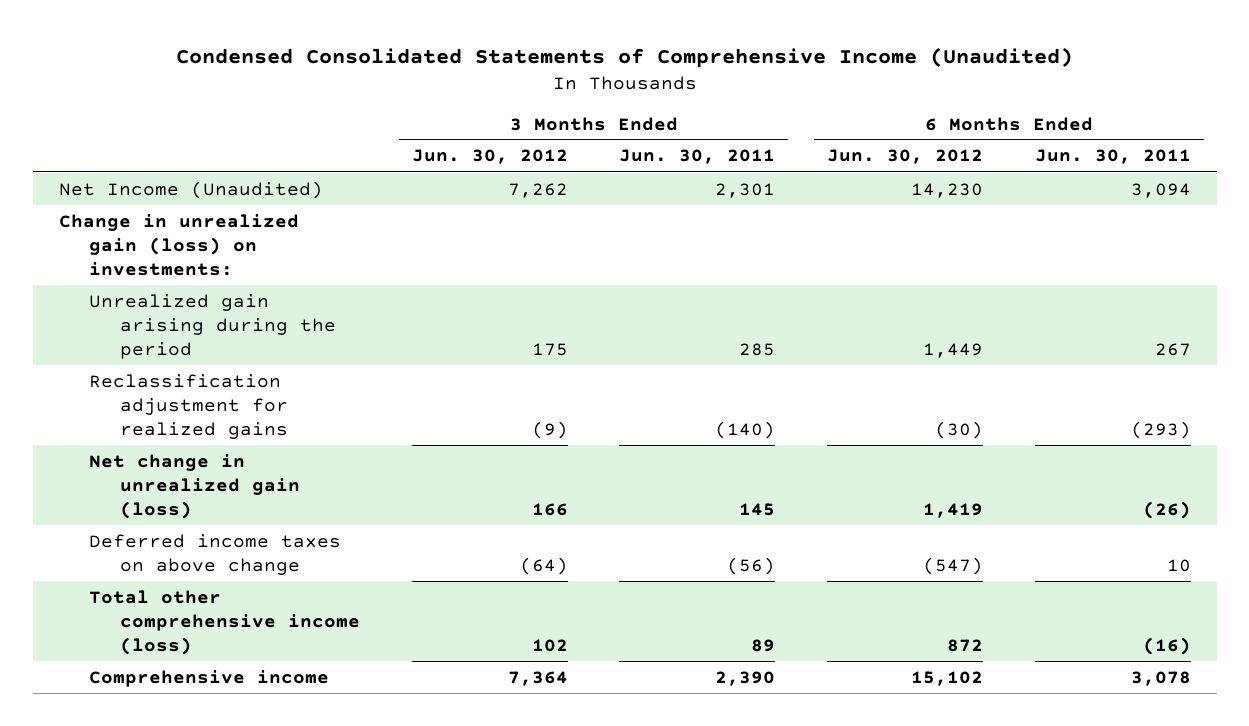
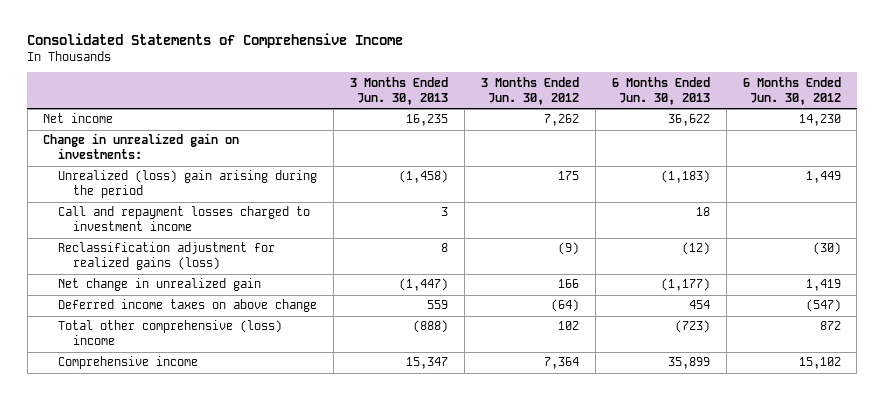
- Condensed Consolidated Statements of Comprehensive Income (Unaudited)
+ Consolidated Statements of Comprehensive Income
- | 3 Months Ended Jun. 30, 2012 | 3 Months Ended Jun. 30, 2011 | 6 Months Ended Jun. 30, 2012 | 6 Months Ended Jun. 30, 2011
+ | 3 Months Ended Jun. 30, 2013 | 3 Months Ended Jun. 30, 2012 | 6 Months Ended Jun. 30, 2013 | 6 Months Ended Jun. 30, 2012
- Net Income (Unaudited) | 7,262 | 2,301 | 14,230 | 3,094
- Change in unrealized gain (loss) on investments:
- Unrealized gain arising during the period | 175 | 285 | 1,449 | 267
- Reclassification adjustment for realized gains | (9) | (140) | (30) | (293)
- Net change in unrealized gain (loss) | 166 | 145 | 1,419 | (26)
+ Net income | 16,235 | 7,262 | 36,622 | 14,230
+ Change in unrealized gain on investments:
+ Unrealized (loss) gain arising during the period | (1,458) | 175 | (1,183) | 1,449
+ Call and repayment losses charged to investment income | 3 | | 18 |
+ Reclassification adjustment for realized gains (loss) | 8 | (9) | (12) | (30)
+ Net change in unrealized gain | (1,447) | 166 | (1,177) | 1,419
- Total other comprehensive income (loss) | 102 | 89 | 872 | (16)
+ Total other comprehensive (loss) income | (888) | 102 | (723) | 872

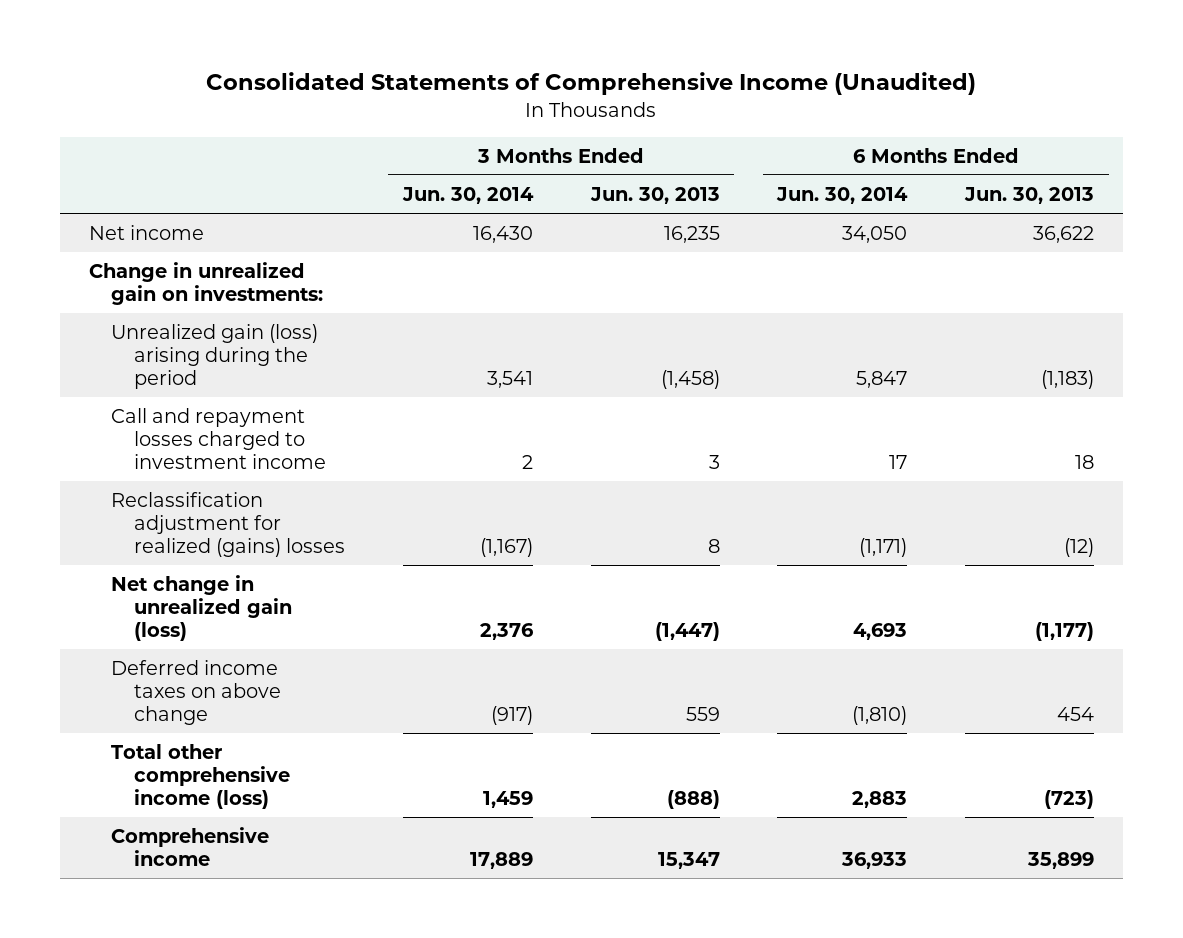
- Consolidated Statements of Comprehensive Income
+ Consolidated Statements of Comprehensive Income (Unaudited)
- | 3 Months Ended Jun. 30, 2013 | 3 Months Ended Jun. 30, 2012 | 6 Months Ended Jun. 30, 2013 | 6 Months Ended Jun. 30, 2012
+ | 3 Months Ended Jun. 30, 2014 | 3 Months Ended Jun. 30, 2013 | 6 Months Ended Jun. 30, 2014 | 6 Months Ended Jun. 30, 2013
- Unrealized (loss) gain arising during the period | (1,458) | 175 | (1,183) | 1,449
+ Unrealized gain (loss) arising during the period | 3,541 | (1,458) | 5,847 | (1,183)
- Reclassification adjustment for realized gains (loss) | 8 | (9) | (12) | (30)
- Net change in unrealized gain | (1,447) | 166 | (1,177) | 1,419
+ Reclassification adjustment for realized (gains) losses | (1,167) | 8 | (1,171) | (12)
+ Net change in unrealized gain (loss) | 2,376 | (1,447) | 4,693 | (1,177)
- Total other comprehensive (loss) income | (888) | 102 | (723) | 872
+ Total other comprehensive income (loss) | 1,459 | (888) | 2,883 | (723)

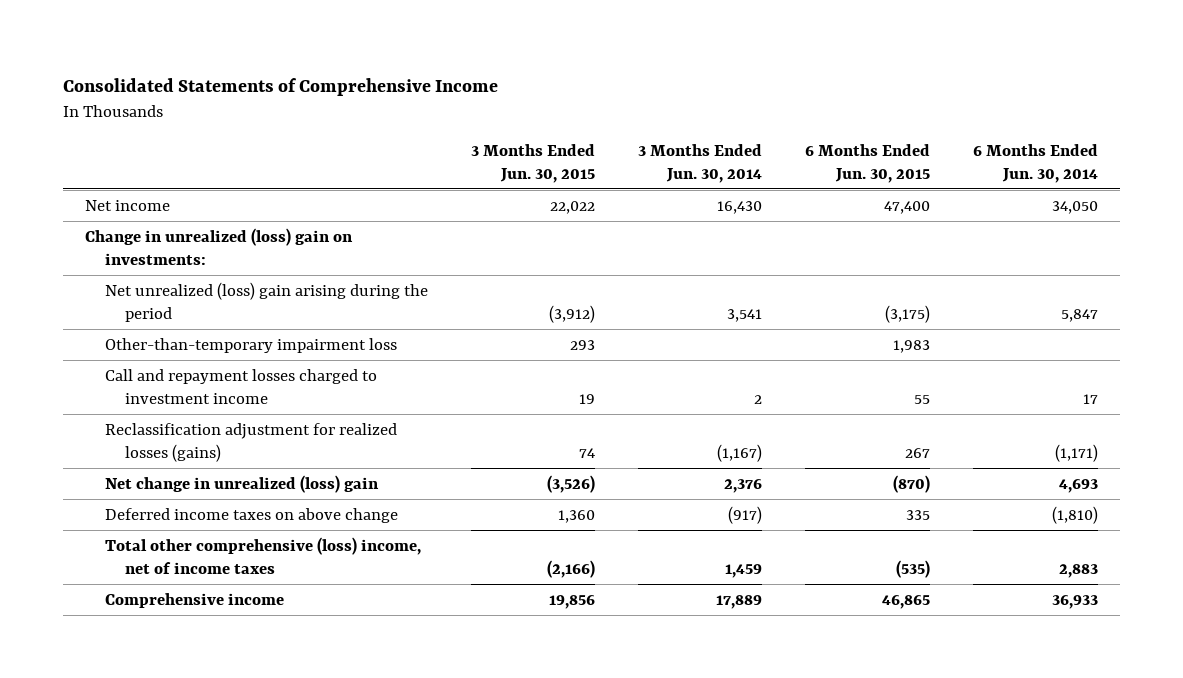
- Consolidated Statements of Comprehensive Income (Unaudited)
+ Consolidated Statements of Comprehensive Income
- | 3 Months Ended Jun. 30, 2014 | 3 Months Ended Jun. 30, 2013 | 6 Months Ended Jun. 30, 2014 | 6 Months Ended Jun. 30, 2013
+ | 3 Months Ended Jun. 30, 2015 | 3 Months Ended Jun. 30, 2014 | 6 Months Ended Jun. 30, 2015 | 6 Months Ended Jun. 30, 2014
- Change in unrealized gain on investments:
- Unrealized gain (loss) arising during the period | 3,541 | (1,458) | 5,847 | (1,183)
+ Change in unrealized (loss) gain on investments:
+ Net unrealized (loss) gain arising during the period | (3,912) | 3,541 | (3,175) | 5,847
+ Other-than-temporary impairment loss | 293 | | 1,983 |
- Reclassification adjustment for realized (gains) losses | (1,167) | 8 | (1,171) | (12)
- Net change in unrealized gain (loss) | 2,376 | (1,447) | 4,693 | (1,177)
+ Reclassification adjustment for realized losses (gains) | 74 | (1,167) | 267 | (1,171)
+ Net change in unrealized (loss) gain | (3,526) | 2,376 | (870) | 4,693
- Total other comprehensive income (loss) | 1,459 | (888) | 2,883 | (723)
+ Total other comprehensive (loss) income, net of income taxes | (2,166) | 1,459 | (535) | 2,883

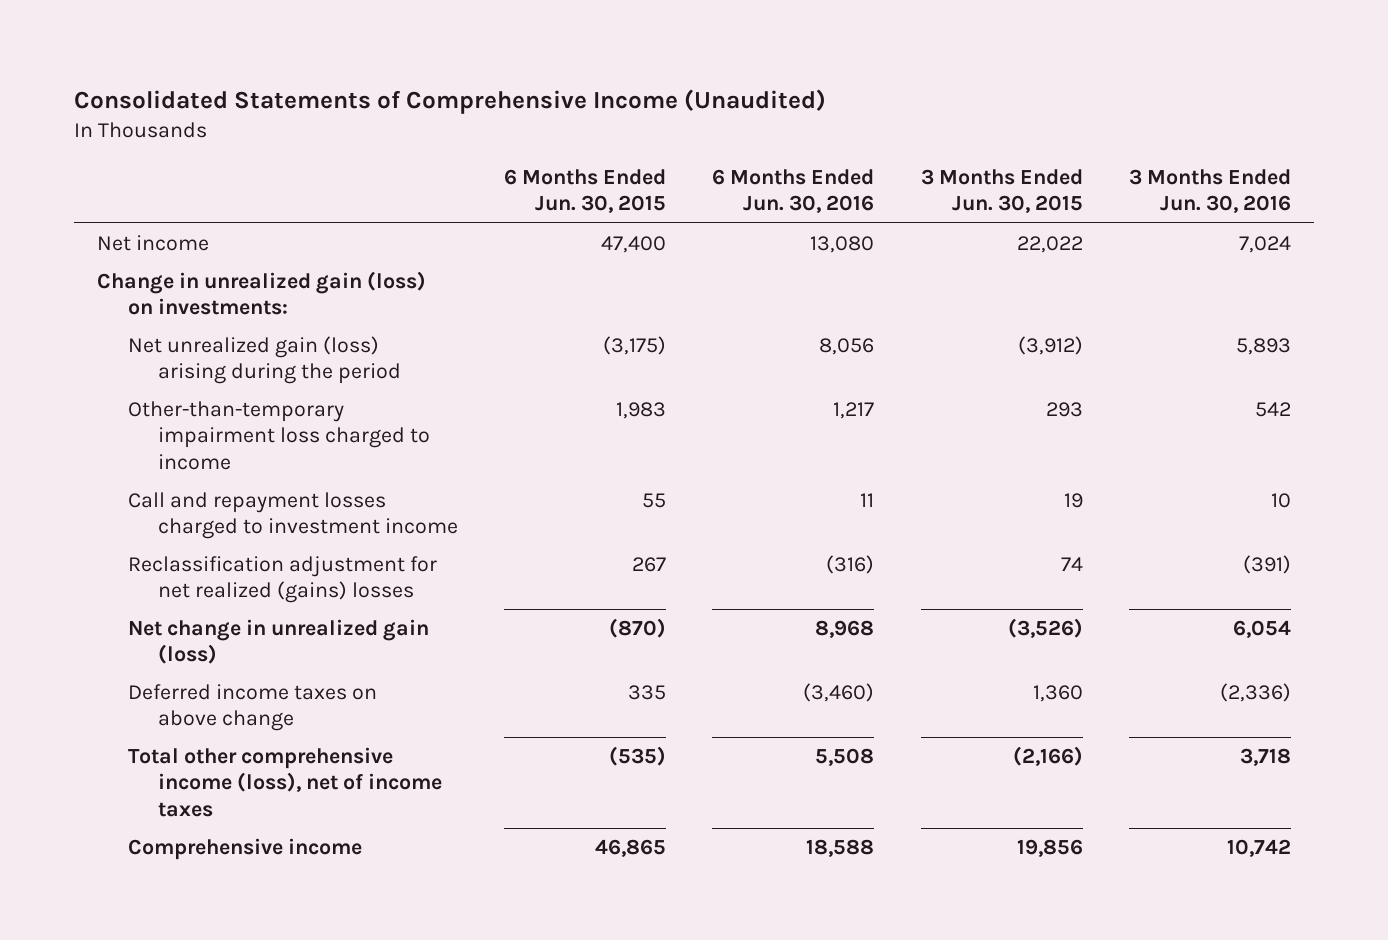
- Consolidated Statements of Comprehensive Income
+ Consolidated Statements of Comprehensive Income (Unaudited)
- | 3 Months Ended Jun. 30, 2015 | 3 Months Ended Jun. 30, 2014 | 6 Months Ended Jun. 30, 2015 | 6 Months Ended Jun. 30, 2014
+ | 6 Months Ended Jun. 30, 2015 | 6 Months Ended Jun. 30, 2016 | 3 Months Ended Jun. 30, 2015 | 3 Months Ended Jun. 30, 2016
- Change in unrealized (loss) gain on investments:
- Net unrealized (loss) gain arising during the period | (3,912) | 3,541 | (3,175) | 5,847
- Other-than-temporary impairment loss | 293 | | 1,983 |
+ Change in unrealized gain (loss) on investments:
+ Net unrealized gain (loss) arising during the period | (3,175) | 8,056 | (3,912) | 5,893
+ Other-than-temporary impairment loss charged to income | 1,983 | 1,217 | 293 | 542
- Reclassification adjustment for realized losses (gains) | 74 | (1,167) | 267 | (1,171)
- Net change in unrealized (loss) gain | (3,526) | 2,376 | (870) | 4,693
+ Reclassification adjustment for net realized (gains) losses | 267 | (316) | 74 | (391)
+ Net change in unrealized gain (loss) | (870) | 8,968 | (3,526) | 6,054
- Total other comprehensive (loss) income, net of income taxes | (2,166) | 1,459 | (535) | 2,883
+ Total other comprehensive income (loss), net of income taxes | (535) | 5,508 | (2,166) | 3,718

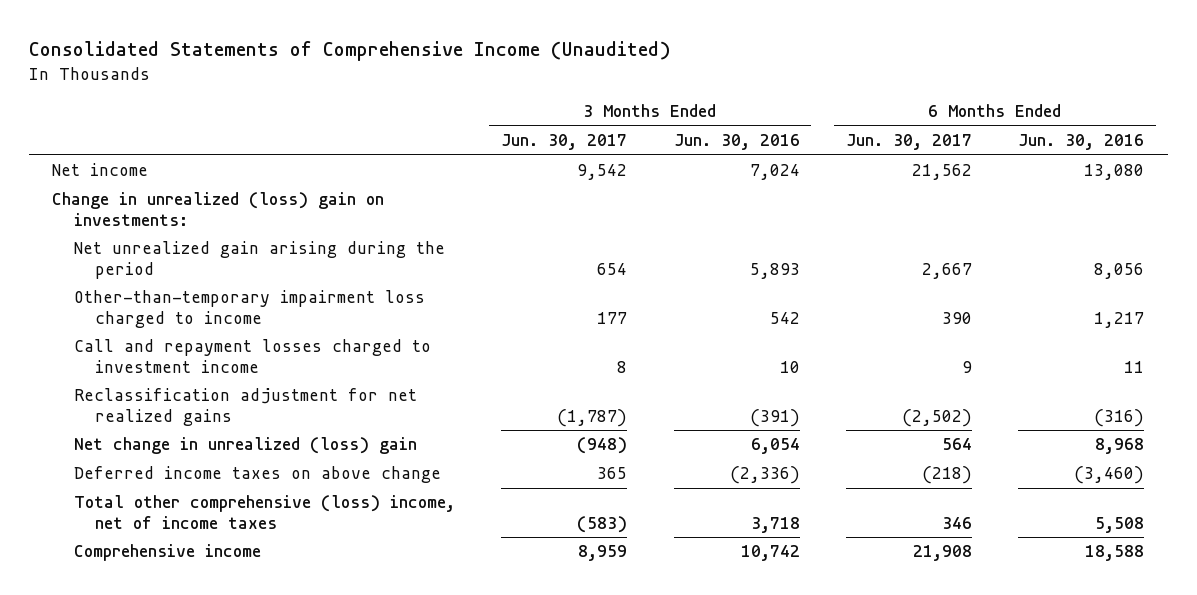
- | 6 Months Ended Jun. 30, 2015 | 6 Months Ended Jun. 30, 2016 | 3 Months Ended Jun. 30, 2015 | 3 Months Ended Jun. 30, 2016
+ | 3 Months Ended Jun. 30, 2017 | 3 Months Ended Jun. 30, 2016 | 6 Months Ended Jun. 30, 2017 | 6 Months Ended Jun. 30, 2016
- Change in unrealized gain (loss) on investments:
- Net unrealized gain (loss) arising during the period | (3,175) | 8,056 | (3,912) | 5,893
+ Change in unrealized (loss) gain on investments:
+ Net unrealized gain arising during the period | 654 | 5,893 | 2,667 | 8,056
- Reclassification adjustment for net realized (gains) losses | 267 | (316) | 74 | (391)
- Net change in unrealized gain (loss) | (870) | 8,968 | (3,526) | 6,054
+ Reclassification adjustment for net realized gains | (1,787) | (391) | (2,502) | (316)
+ Net change in unrealized (loss) gain | (948) | 6,054 | 564 | 8,968
- Total other comprehensive income (loss), net of income taxes | (535) | 5,508 | (2,166) | 3,718
+ Total other comprehensive (loss) income, net of income taxes | (583) | 3,718 | 346 | 5,508

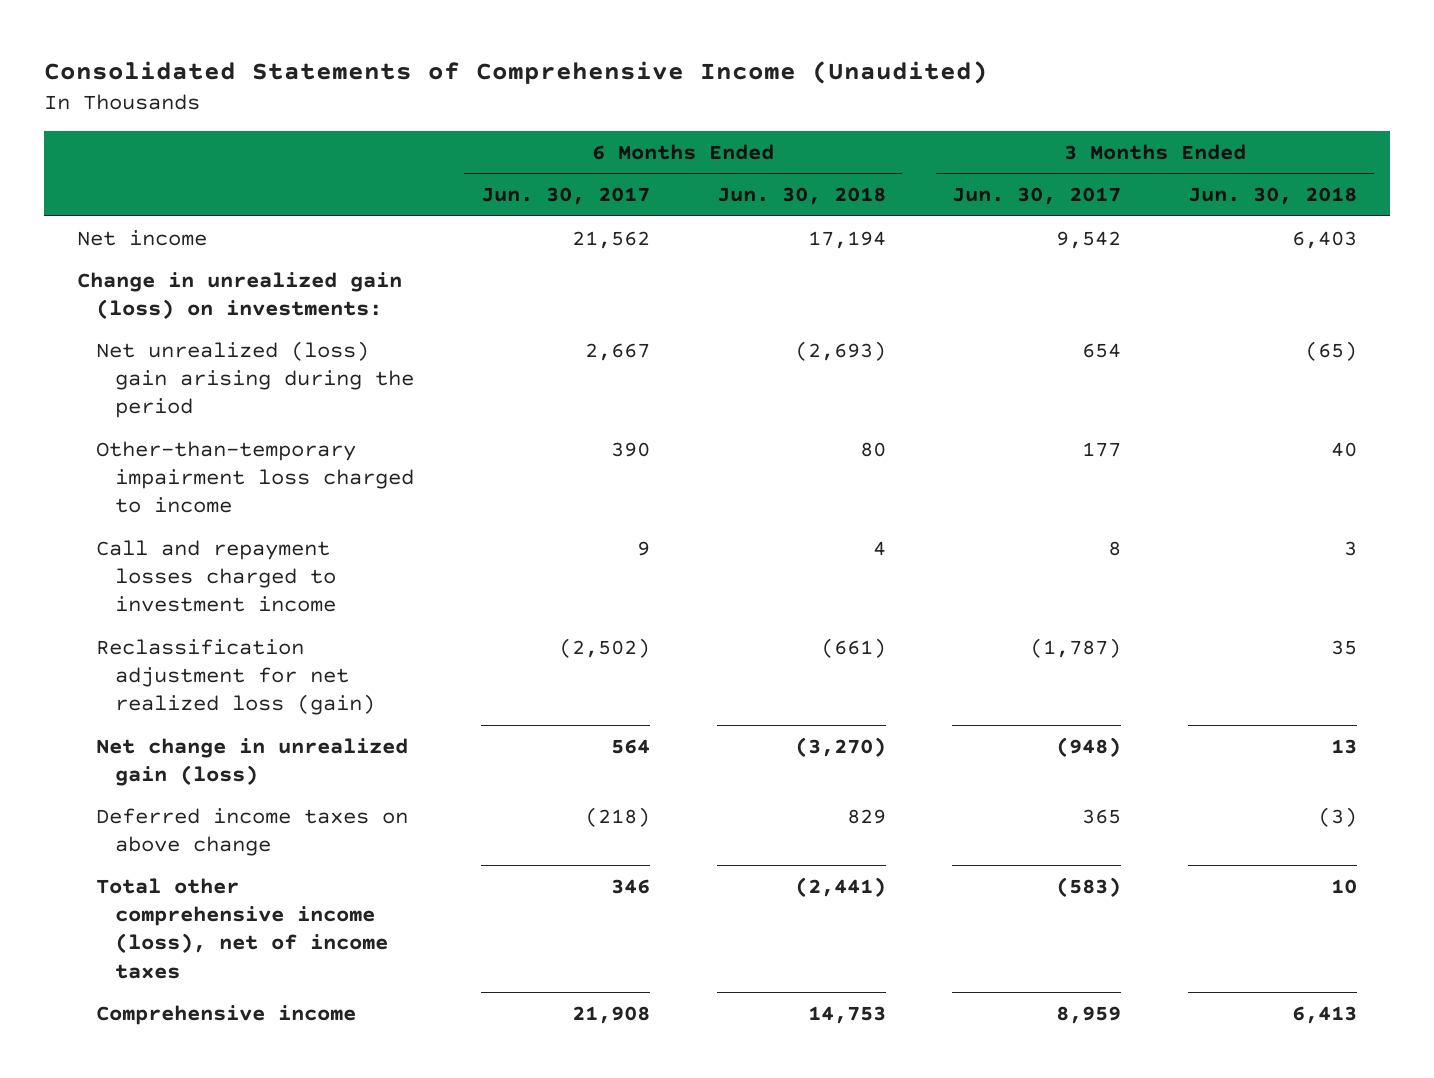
- | 3 Months Ended Jun. 30, 2017 | 3 Months Ended Jun. 30, 2016 | 6 Months Ended Jun. 30, 2017 | 6 Months Ended Jun. 30, 2016
+ | 6 Months Ended Jun. 30, 2017 | 6 Months Ended Jun. 30, 2018 | 3 Months Ended Jun. 30, 2017 | 3 Months Ended Jun. 30, 2018
- Change in unrealized (loss) gain on investments:
- Net unrealized gain arising during the period | 654 | 5,893 | 2,667 | 8,056
+ Change in unrealized gain (loss) on investments:
+ Net unrealized (loss) gain arising during the period | 2,667 | (2,693) | 654 | (65)
- Reclassification adjustment for net realized gains | (1,787) | (391) | (2,502) | (316)
- Net change in unrealized (loss) gain | (948) | 6,054 | 564 | 8,968
+ Reclassification adjustment for net realized loss (gain) | (2,502) | (661) | (1,787) | 35
+ Net change in unrealized gain (loss) | 564 | (3,270) | (948) | 13
- Total other comprehensive (loss) income, net of income taxes | (583) | 3,718 | 346 | 5,508
+ Total other comprehensive income (loss), net of income taxes | 346 | (2,441) | (583) | 10

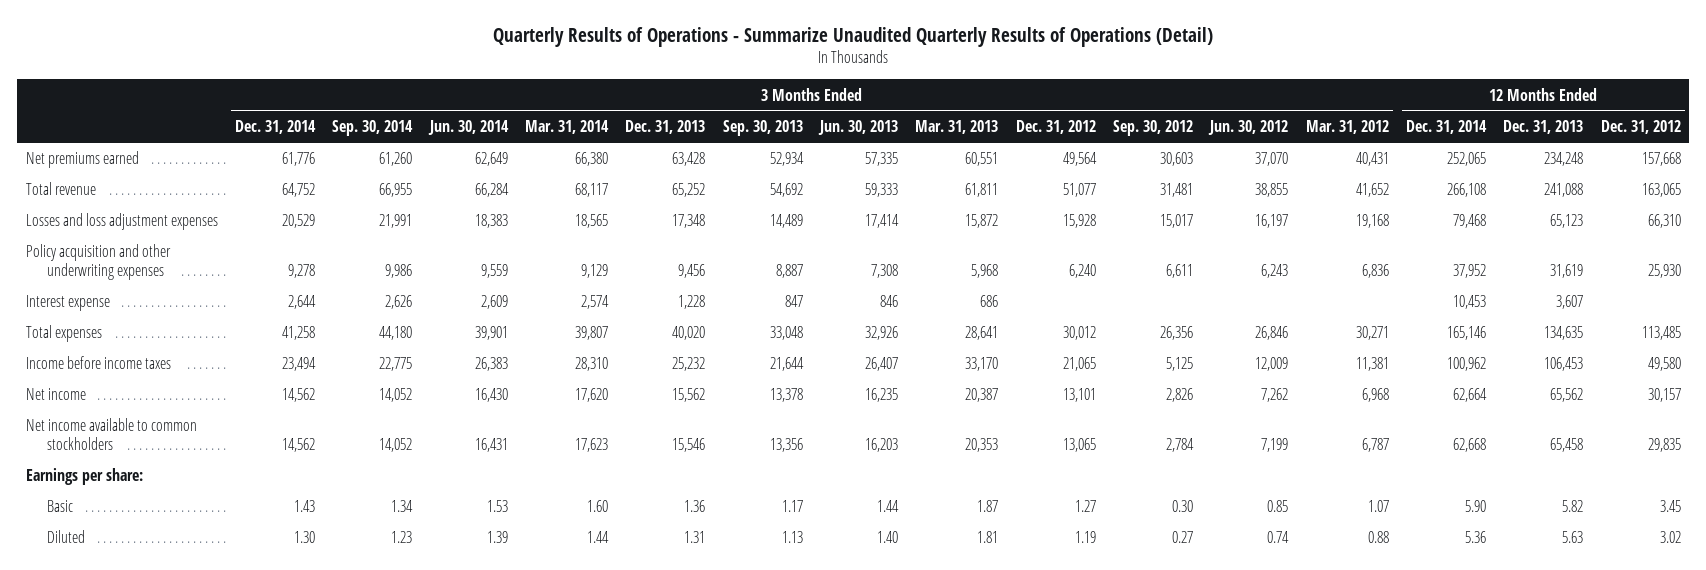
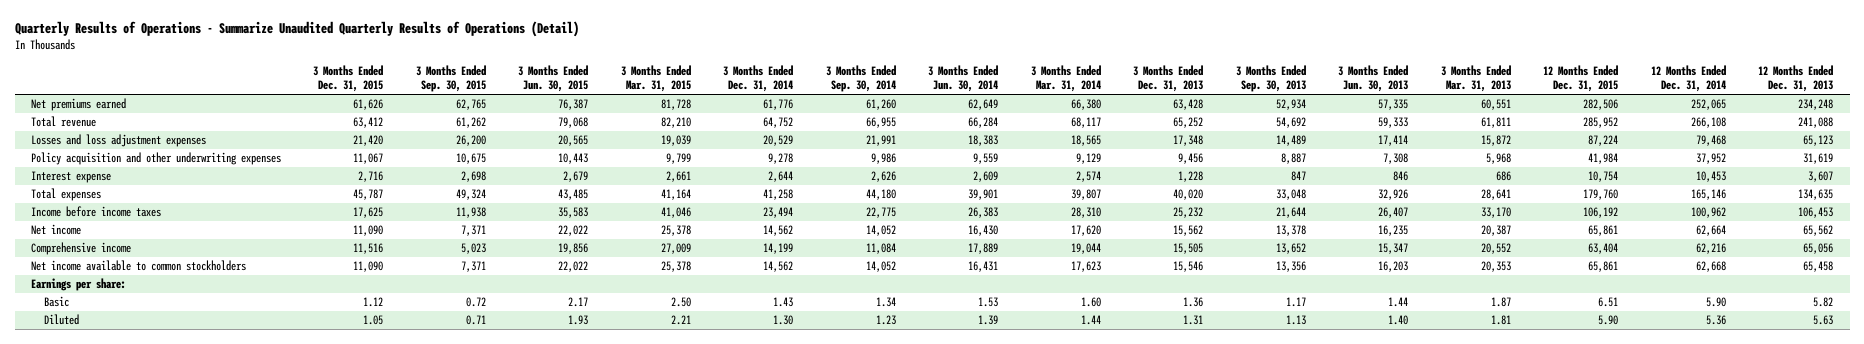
- | 3 Months Ended Dec. 31, 2014 | 3 Months Ended Sep. 30, 2014 | 3 Months Ended Jun. 30, 2014 | 3 Months Ended Mar. 31, 2014 | 3 Months Ended Dec. 31, 2013 | 3 Months Ended Sep. 30, 2013 | 3 Months Ended Jun. 30, 2013 | 3 Months Ended Mar. 31, 2013 | 3 Months Ended Dec. 31, 2012 | 3 Months Ended Sep. 30, 2012 | 3 Months Ended Jun. 30, 2012 | 3 Months Ended Mar. 31, 2012 | 12 Months Ended Dec. 31, 2014 | 12 Months Ended Dec. 31, 2013 | 12 Months Ended Dec. 31, 2012
+ | 3 Months Ended Dec. 31, 2015 | 3 Months Ended Sep. 30, 2015 | 3 Months Ended Jun. 30, 2015 | 3 Months Ended Mar. 31, 2015 | 3 Months Ended Dec. 31, 2014 | 3 Months Ended Sep. 30, 2014 | 3 Months Ended Jun. 30, 2014 | 3 Months Ended Mar. 31, 2014 | 3 Months Ended Dec. 31, 2013 | 3 Months Ended Sep. 30, 2013 | 3 Months Ended Jun. 30, 2013 | 3 Months Ended Mar. 31, 2013 | 12 Months Ended Dec. 31, 2015 | 12 Months Ended Dec. 31, 2014 | 12 Months Ended Dec. 31, 2013
+ Comprehensive income | 11,516 | 5,023 | 19,856 | 27,009 | 14,199 | 11,084 | 17,889 | 19,044 | 15,505 | 13,652 | 15,347 | 20,552 | 63,404 | 62,216 | 65,056

